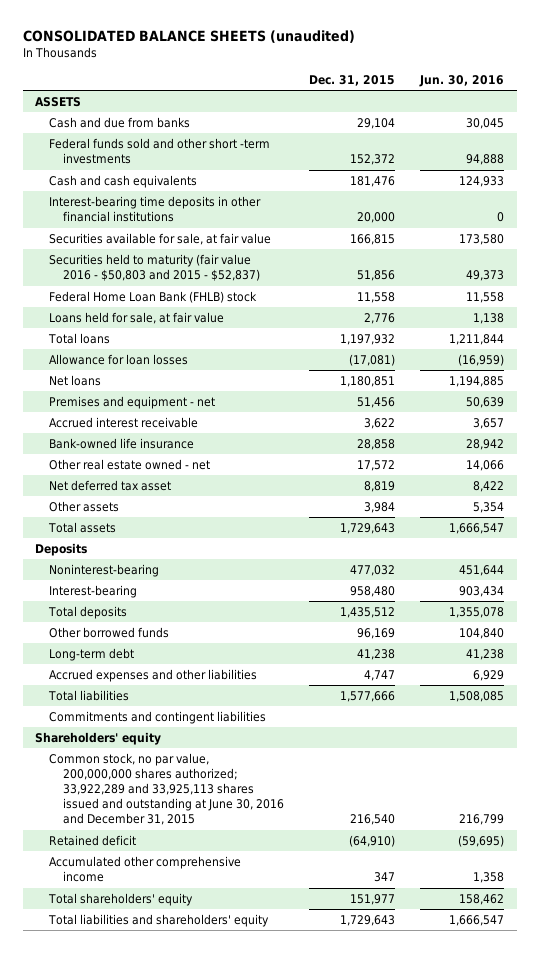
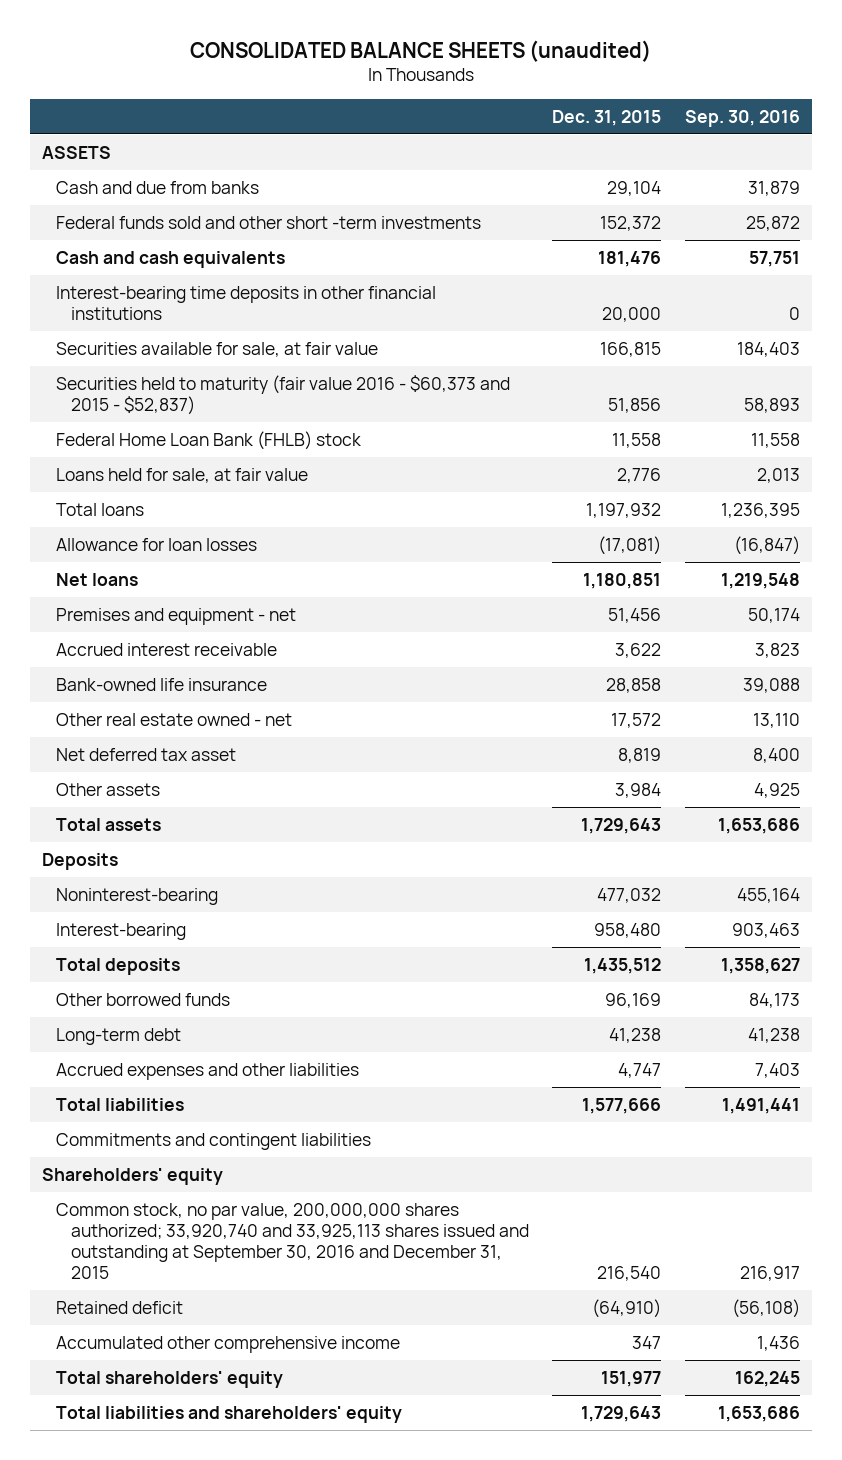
- | Dec. 31, 2015 | Jun. 30, 2016
+ | Dec. 31, 2015 | Sep. 30, 2016
- Securities held to maturity (fair value 2016 - $50,803 and 2015 - $52,837) | 51,856 | 49,373
+ Securities held to maturity (fair value 2016 - $60,373 and 2015 - $52,837) | 51,856 | 58,893
- Common stock, no par value, 200,000,000 shares authorized; 33,922,289 and 33,925,113 shares issued and outstanding at June 30, 2016 and December 31, 2015 | 216,540 | 216,799
+ Common stock, no par value, 200,000,000 shares authorized; 33,920,740 and 33,925,113 shares issued and outstanding at September 30, 2016 and December 31, 2015 | 216,540 | 216,917

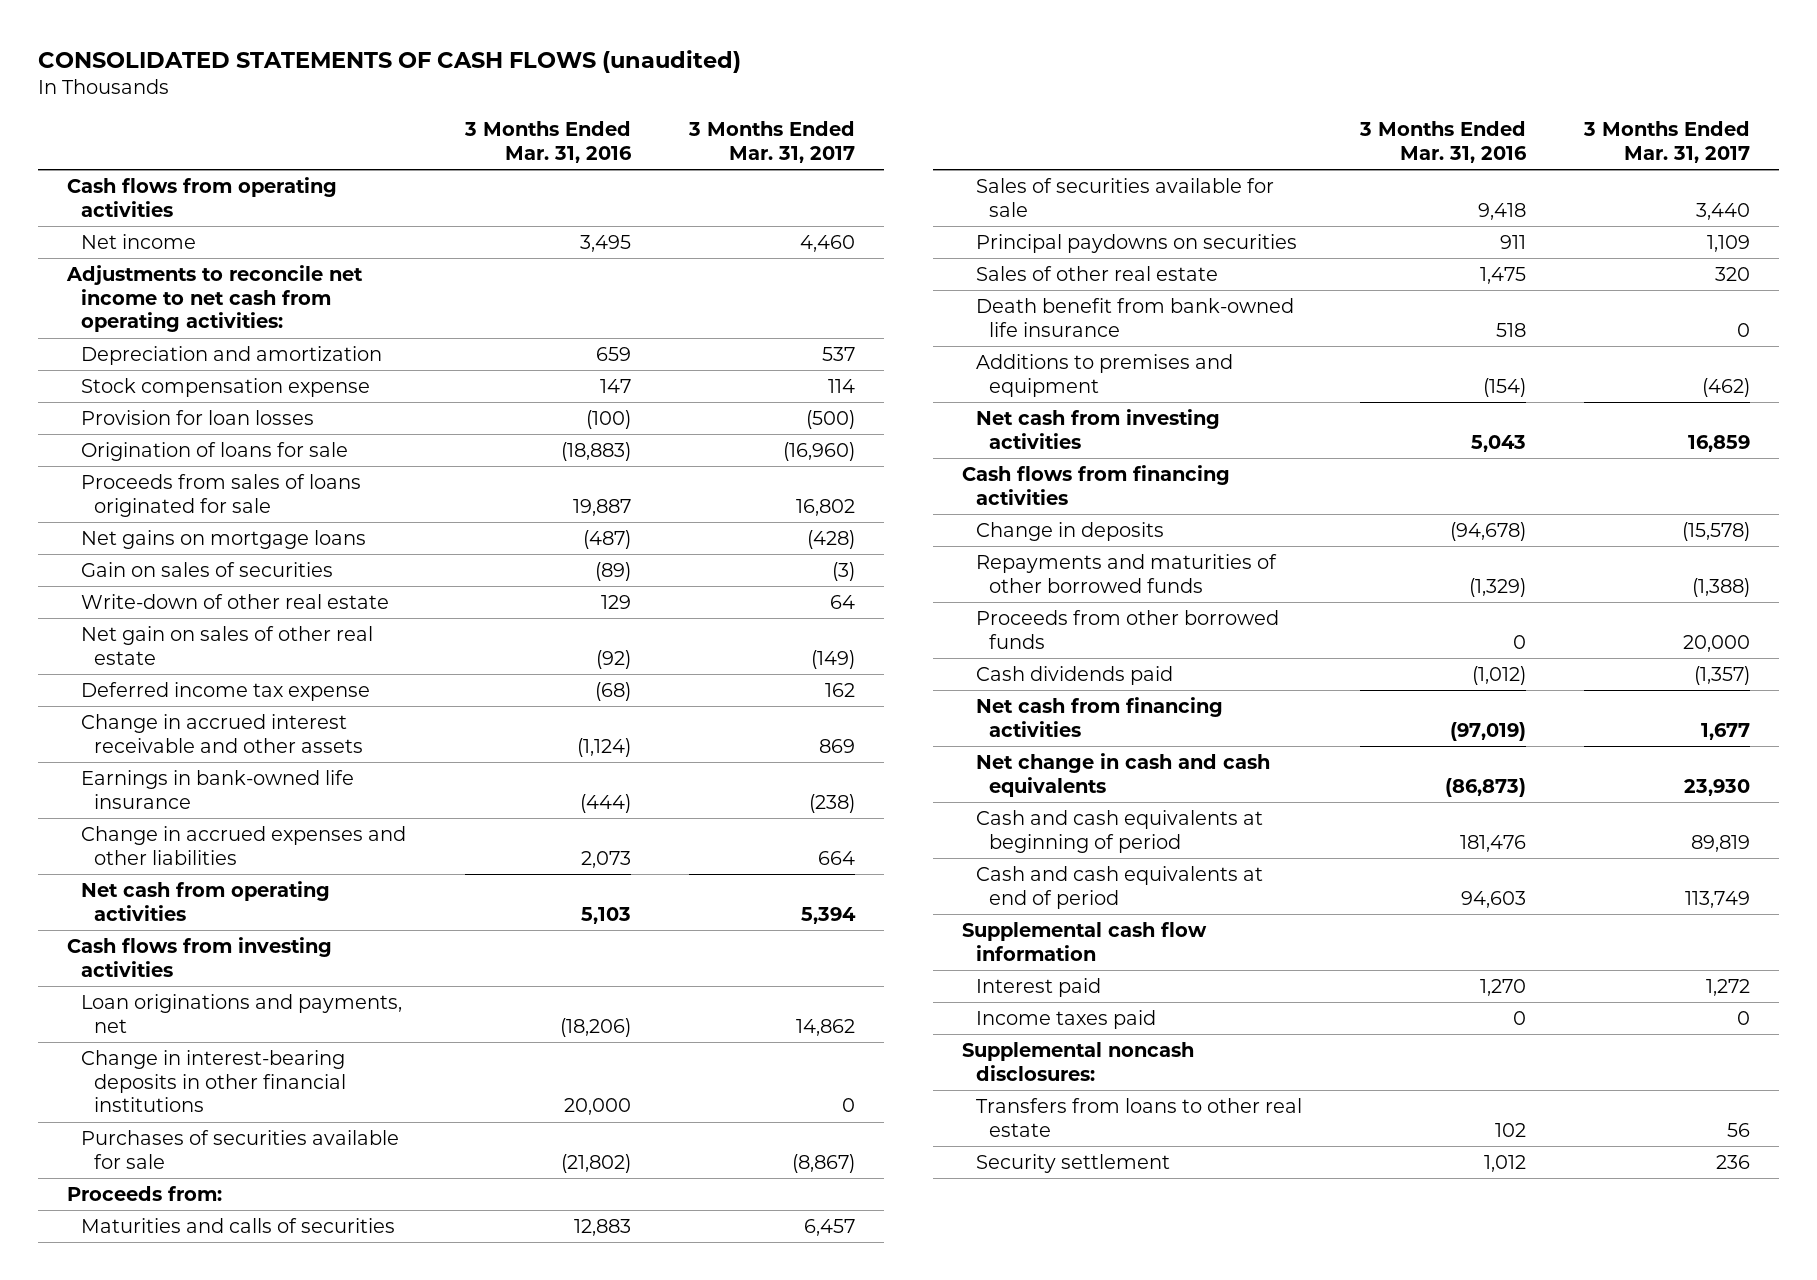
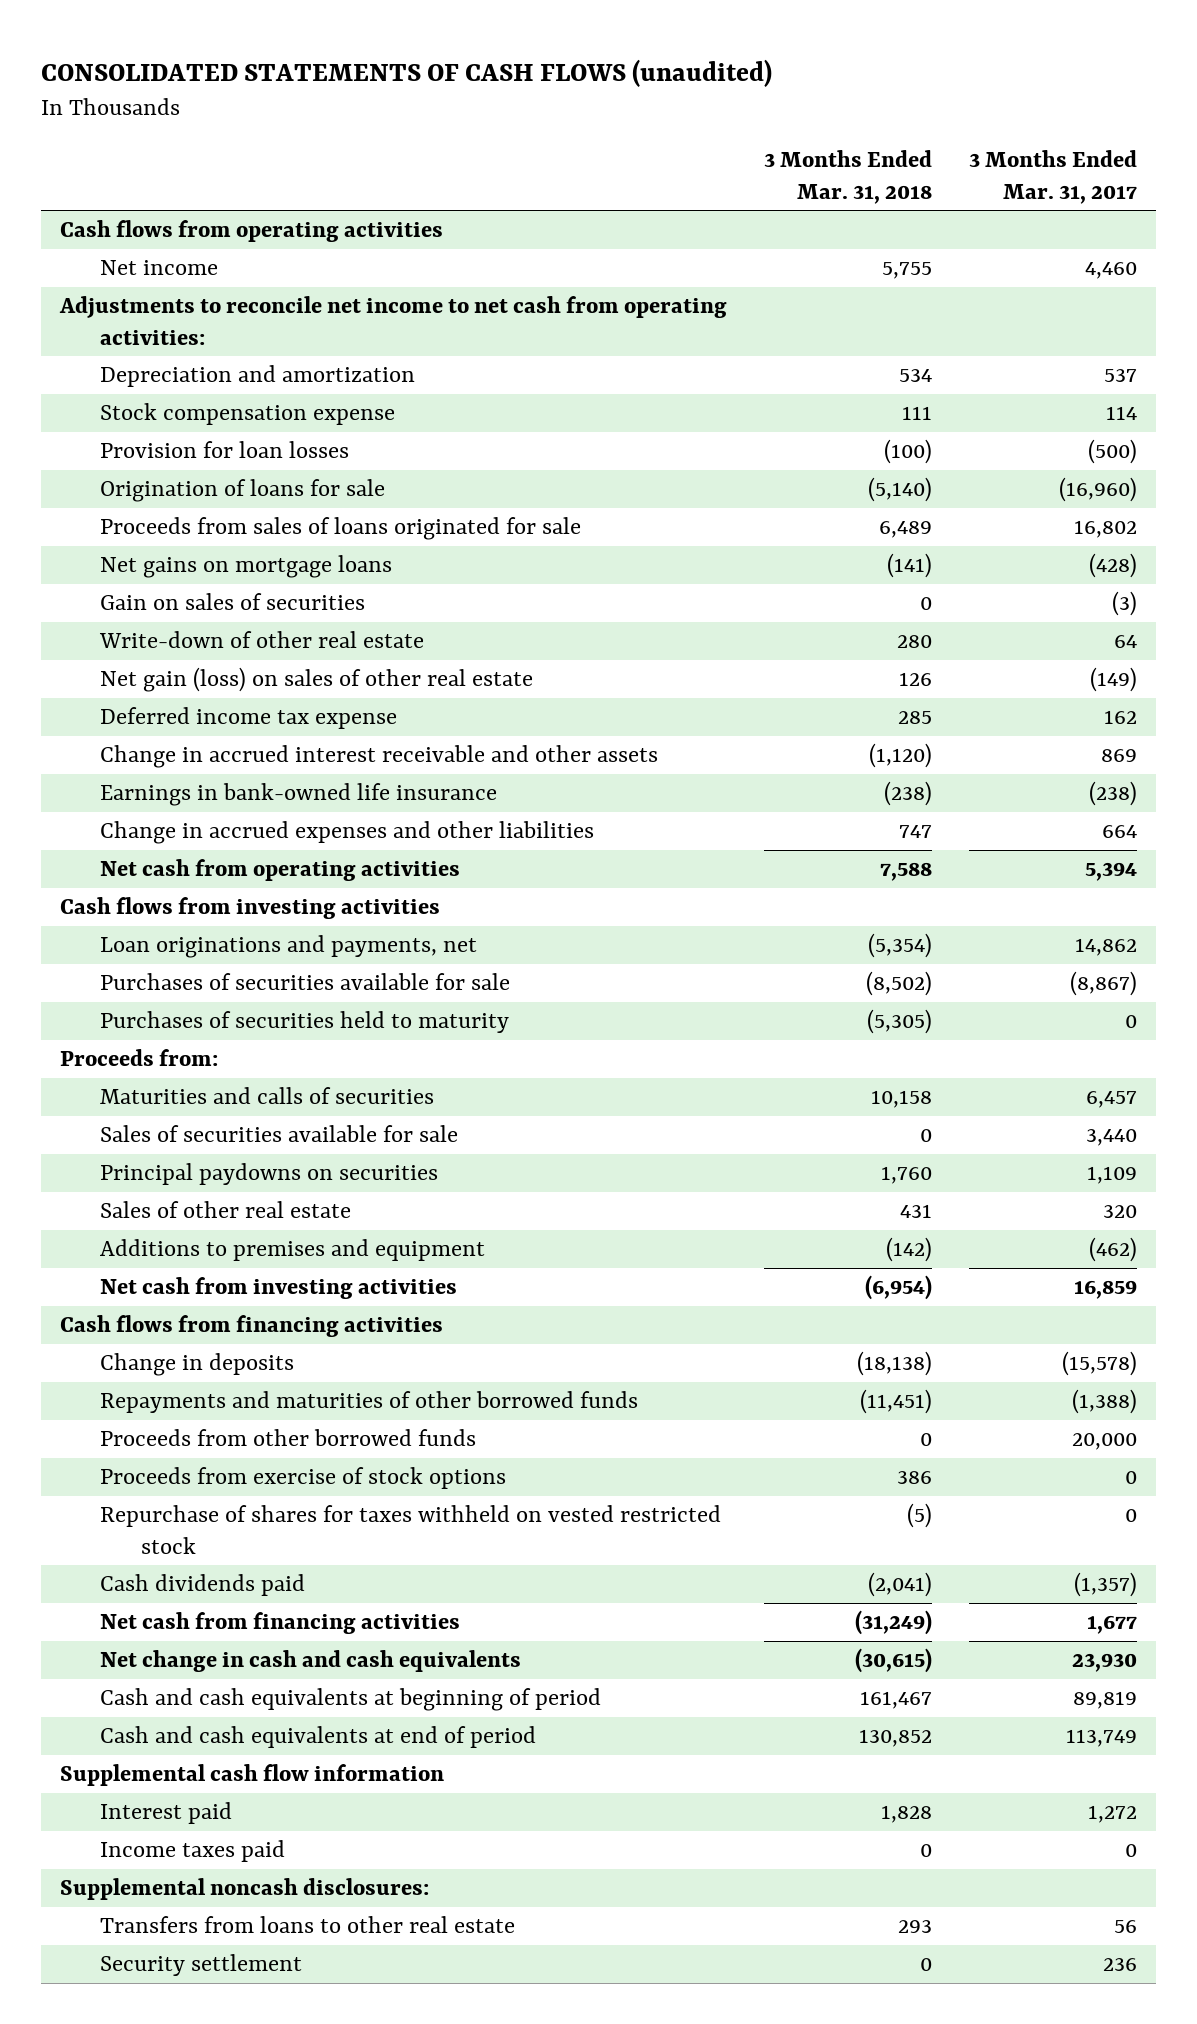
- | 3 Months Ended Mar. 31, 2016 | 3 Months Ended Mar. 31, 2017
+ | 3 Months Ended Mar. 31, 2018 | 3 Months Ended Mar. 31, 2017
- Net gain on sales of other real estate | (92) | (149)
+ Net gain (loss) on sales of other real estate | 126 | (149)
- Change in interest-bearing deposits in other financial institutions | 20,000 | 0
+ Purchases of securities held to maturity | (5,305) | 0
- Death benefit from bank-owned life insurance | 518 | 0
+ Proceeds from exercise of stock options | 386 | 0
+ Repurchase of shares for taxes withheld on vested restricted stock | (5) | 0

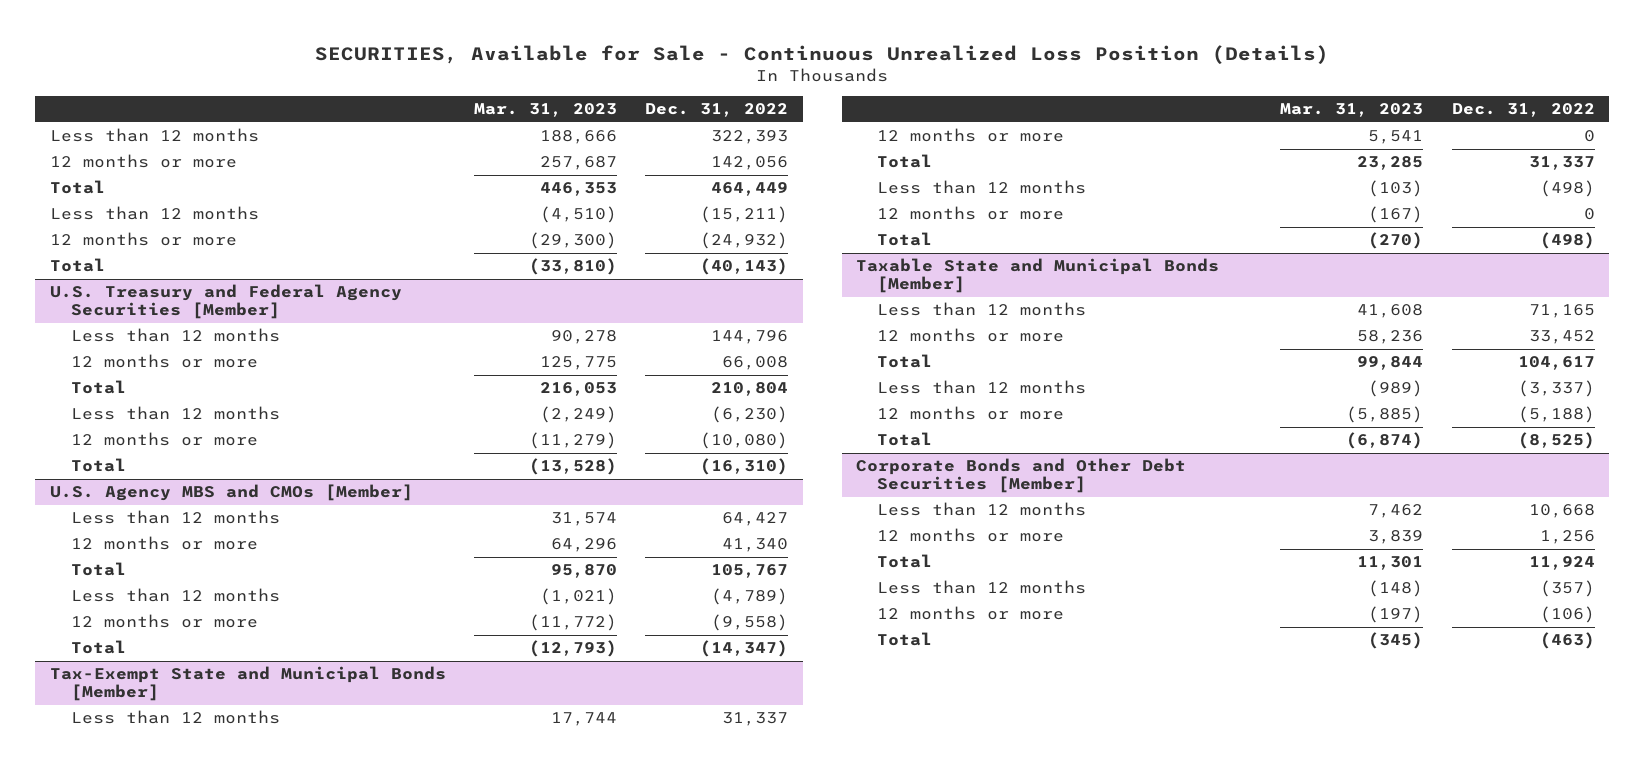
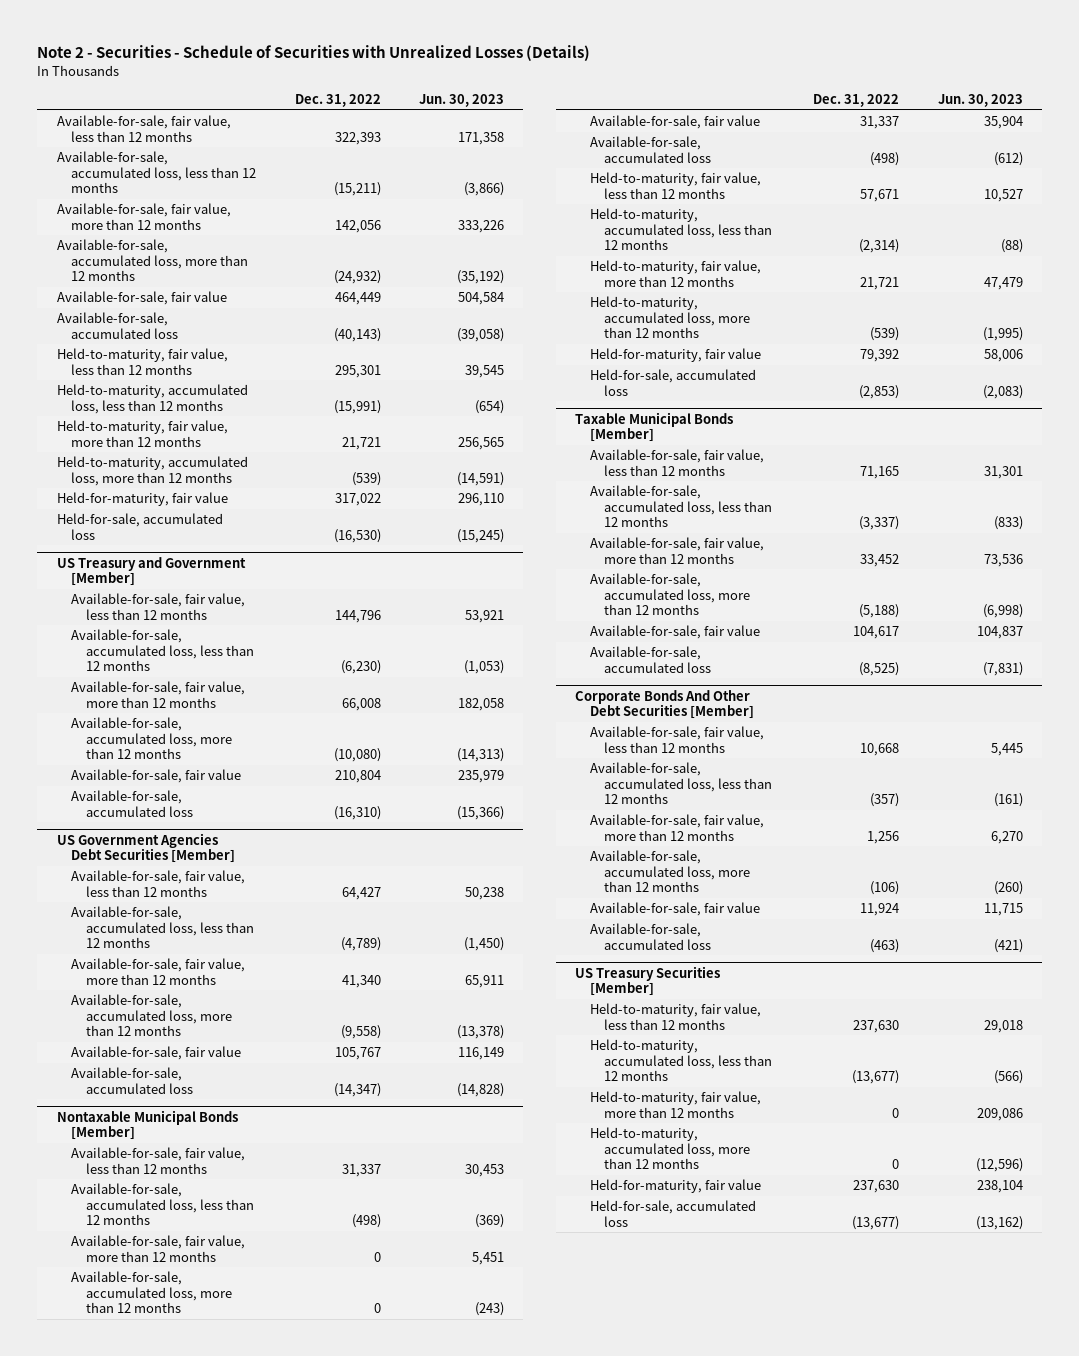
- SECURITIES, Available for Sale - Continuous Unrealized Loss Position (Details)
+ Note 2 - Securities - Schedule of Securities with Unrealized Losses (Details)
- | Mar. 31, 2023 | Dec. 31, 2022
+ | Dec. 31, 2022 | Jun. 30, 2023
- Less than 12 months | 188,666 | 322,393
- 12 months or more | 257,687 | 142,056
- Total | 446,353 | 464,449
- Less than 12 months | (4,510) | (15,211)
- 12 months or more | (29,300) | (24,932)
- Total | (33,810) | (40,143)
- U.S. Treasury and Federal Agency Securities [Member]
- Less than 12 months | 90,278 | 144,796
- 12 months or more | 125,775 | 66,008
- Total | 216,053 | 210,804
- Less than 12 months | (2,249) | (6,230)
- 12 months or more | (11,279) | (10,080)
- Total | (13,528) | (16,310)
- U.S. Agency MBS and CMOs [Member]
- Less than 12 months | 31,574 | 64,427
- 12 months or more | 64,296 | 41,340
- Total | 95,870 | 105,767
- Less than 12 months | (1,021) | (4,789)
- 12 months or more | (11,772) | (9,558)
- Total | (12,793) | (14,347)
- Tax-Exempt State and Municipal Bonds [Member]
- Less than 12 months | 17,744 | 31,337
- 12 months or more | 5,541 | 0
- Total | 23,285 | 31,337
- Less than 12 months | (103) | (498)
- 12 months or more | (167) | 0
- Total | (270) | (498)
- Taxable State and Municipal Bonds [Member]
- Less than 12 months | 41,608 | 71,165
- 12 months or more | 58,236 | 33,452
- Total | 99,844 | 104,617
- Less than 12 months | (989) | (3,337)
- 12 months or more | (5,885) | (5,188)
- Total | (6,874) | (8,525)
- Corporate Bonds and Other Debt Securities [Member]
- Less than 12 months | 7,462 | 10,668
- 12 months or more | 3,839 | 1,256
- Total | 11,301 | 11,924
- Less than 12 months | (148) | (357)
- 12 months or more | (197) | (106)
- Total | (345) | (463)
+ Available-for-sale, fair value, less than 12 months | 322,393 | 171,358
+ Available-for-sale, accumulated loss, less than 12 months | (15,211) | (3,866)
+ Available-for-sale, fair value, more than 12 months | 142,056 | 333,226
+ Available-for-sale, accumulated loss, more than 12 months | (24,932) | (35,192)
+ Available-for-sale, fair value | 464,449 | 504,584
+ Available-for-sale, accumulated loss | (40,143) | (39,058)
+ Held-to-maturity, fair value, less than 12 months | 295,301 | 39,545
+ Held-to-maturity, accumulated loss, less than 12 months | (15,991) | (654)
+ Held-to-maturity, fair value, more than 12 months | 21,721 | 256,565
+ Held-to-maturity, accumulated loss, more than 12 months | (539) | (14,591)
+ Held-for-maturity, fair value | 317,022 | 296,110
+ Held-for-sale, accumulated loss | (16,530) | (15,245)
+ US Treasury and Government [Member]
+ Available-for-sale, fair value, less than 12 months | 144,796 | 53,921
+ Available-for-sale, accumulated loss, less than 12 months | (6,230) | (1,053)
+ Available-for-sale, fair value, more than 12 months | 66,008 | 182,058
+ Available-for-sale, accumulated loss, more than 12 months | (10,080) | (14,313)
+ Available-for-sale, fair value | 210,804 | 235,979
+ Available-for-sale, accumulated loss | (16,310) | (15,366)
+ US Government Agencies Debt Securities [Member]
+ Available-for-sale, fair value, less than 12 months | 64,427 | 50,238
+ Available-for-sale, accumulated loss, less than 12 months | (4,789) | (1,450)
+ Available-for-sale, fair value, more than 12 months | 41,340 | 65,911
+ Available-for-sale, accumulated loss, more than 12 months | (9,558) | (13,378)
+ Available-for-sale, fair value | 105,767 | 116,149
+ Available-for-sale, accumulated loss | (14,347) | (14,828)
+ Nontaxable Municipal Bonds [Member]
+ Available-for-sale, fair value, less than 12 months | 31,337 | 30,453
+ Available-for-sale, accumulated loss, less than 12 months | (498) | (369)
+ Available-for-sale, fair value, more than 12 months | 0 | 5,451
+ Available-for-sale, accumulated loss, more than 12 months | 0 | (243)
+ Available-for-sale, fair value | 31,337 | 35,904
+ Available-for-sale, accumulated loss | (498) | (612)
+ Held-to-maturity, fair value, less than 12 months | 57,671 | 10,527
+ Held-to-maturity, accumulated loss, less than 12 months | (2,314) | (88)
+ Held-to-maturity, fair value, more than 12 months | 21,721 | 47,479
+ Held-to-maturity, accumulated loss, more than 12 months | (539) | (1,995)
+ Held-for-maturity, fair value | 79,392 | 58,006
+ Held-for-sale, accumulated loss | (2,853) | (2,083)
+ Taxable Municipal Bonds [Member]
+ Available-for-sale, fair value, less than 12 months | 71,165 | 31,301
+ Available-for-sale, accumulated loss, less than 12 months | (3,337) | (833)
+ Available-for-sale, fair value, more than 12 months | 33,452 | 73,536
+ Available-for-sale, accumulated loss, more than 12 months | (5,188) | (6,998)
+ Available-for-sale, fair value | 104,617 | 104,837
+ Available-for-sale, accumulated loss | (8,525) | (7,831)
+ Corporate Bonds And Other Debt Securities [Member]
+ Available-for-sale, fair value, less than 12 months | 10,668 | 5,445
+ Available-for-sale, accumulated loss, less than 12 months | (357) | (161)
+ Available-for-sale, fair value, more than 12 months | 1,256 | 6,270
+ Available-for-sale, accumulated loss, more than 12 months | (106) | (260)
+ Available-for-sale, fair value | 11,924 | 11,715
+ Available-for-sale, accumulated loss | (463) | (421)
+ US Treasury Securities [Member]
+ Held-to-maturity, fair value, less than 12 months | 237,630 | 29,018
+ Held-to-maturity, accumulated loss, less than 12 months | (13,677) | (566)
+ Held-to-maturity, fair value, more than 12 months | 0 | 209,086
+ Held-to-maturity, accumulated loss, more than 12 months | 0 | (12,596)
+ Held-for-maturity, fair value | 237,630 | 238,104
+ Held-for-sale, accumulated loss | (13,677) | (13,162)

